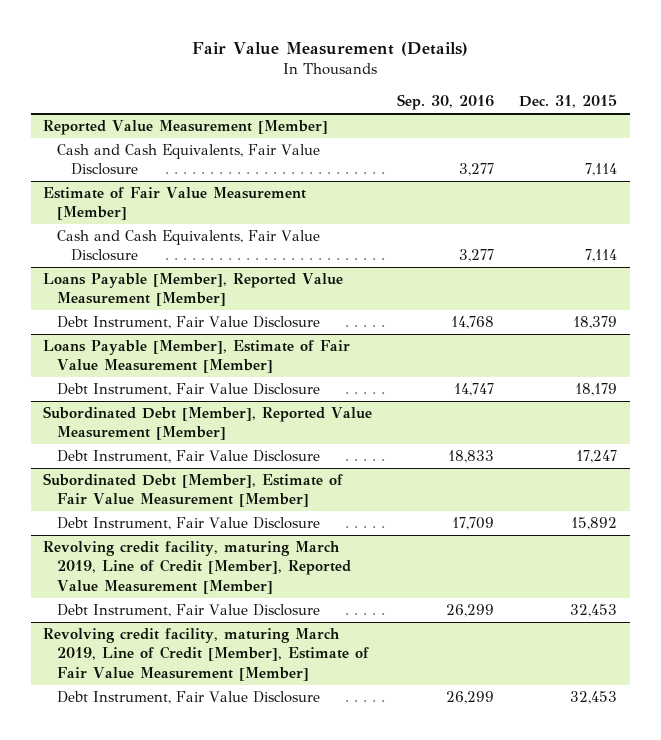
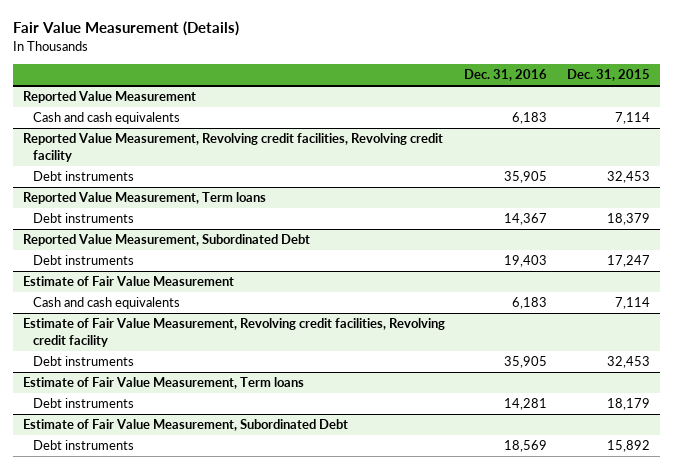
- | Sep. 30, 2016 | Dec. 31, 2015
+ | Dec. 31, 2016 | Dec. 31, 2015
- Reported Value Measurement [Member]
- Cash and Cash Equivalents, Fair Value Disclosure | 3,277 | 7,114
- Estimate of Fair Value Measurement [Member]
- Cash and Cash Equivalents, Fair Value Disclosure | 3,277 | 7,114
- Loans Payable [Member], Reported Value Measurement [Member]
- Debt Instrument, Fair Value Disclosure | 14,768 | 18,379
- Loans Payable [Member], Estimate of Fair Value Measurement [Member]
- Debt Instrument, Fair Value Disclosure | 14,747 | 18,179
- Subordinated Debt [Member], Reported Value Measurement [Member]
- Debt Instrument, Fair Value Disclosure | 18,833 | 17,247
- Subordinated Debt [Member], Estimate of Fair Value Measurement [Member]
- Debt Instrument, Fair Value Disclosure | 17,709 | 15,892
- Revolving credit facility, maturing March 2019, Line of Credit [Member], Reported Value Measurement [Member]
- Debt Instrument, Fair Value Disclosure | 26,299 | 32,453
- Revolving credit facility, maturing March 2019, Line of Credit [Member], Estimate of Fair Value Measurement [Member]
- Debt Instrument, Fair Value Disclosure | 26,299 | 32,453
+ Reported Value Measurement
+ Cash and cash equivalents | 6,183 | 7,114
+ Reported Value Measurement, Revolving credit facilities, Revolving credit facility
+ Debt instruments | 35,905 | 32,453
+ Reported Value Measurement, Term loans
+ Debt instruments | 14,367 | 18,379
+ Reported Value Measurement, Subordinated Debt
+ Debt instruments | 19,403 | 17,247
+ Estimate of Fair Value Measurement
+ Cash and cash equivalents | 6,183 | 7,114
+ Estimate of Fair Value Measurement, Revolving credit facilities, Revolving credit facility
+ Debt instruments | 35,905 | 32,453
+ Estimate of Fair Value Measurement, Term loans
+ Debt instruments | 14,281 | 18,179
+ Estimate of Fair Value Measurement, Subordinated Debt
+ Debt instruments | 18,569 | 15,892

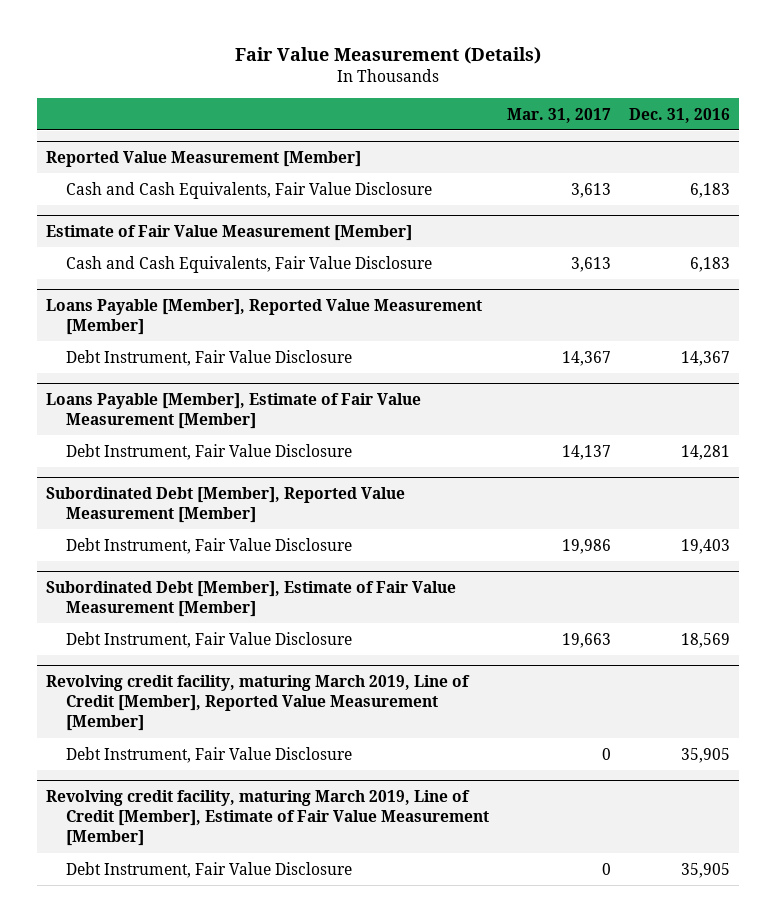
- | Dec. 31, 2016 | Dec. 31, 2015
+ | Mar. 31, 2017 | Dec. 31, 2016
- Reported Value Measurement
- Cash and cash equivalents | 6,183 | 7,114
- Reported Value Measurement, Revolving credit facilities, Revolving credit facility
- Debt instruments | 35,905 | 32,453
- Reported Value Measurement, Term loans
- Debt instruments | 14,367 | 18,379
- Reported Value Measurement, Subordinated Debt
- Debt instruments | 19,403 | 17,247
- Estimate of Fair Value Measurement
- Cash and cash equivalents | 6,183 | 7,114
- Estimate of Fair Value Measurement, Revolving credit facilities, Revolving credit facility
- Debt instruments | 35,905 | 32,453
- Estimate of Fair Value Measurement, Term loans
- Debt instruments | 14,281 | 18,179
- Estimate of Fair Value Measurement, Subordinated Debt
- Debt instruments | 18,569 | 15,892
+ Reported Value Measurement [Member]
+ Cash and Cash Equivalents, Fair Value Disclosure | 3,613 | 6,183
+ Estimate of Fair Value Measurement [Member]
+ Cash and Cash Equivalents, Fair Value Disclosure | 3,613 | 6,183
+ Loans Payable [Member], Reported Value Measurement [Member]
+ Debt Instrument, Fair Value Disclosure | 14,367 | 14,367
+ Loans Payable [Member], Estimate of Fair Value Measurement [Member]
+ Debt Instrument, Fair Value Disclosure | 14,137 | 14,281
+ Subordinated Debt [Member], Reported Value Measurement [Member]
+ Debt Instrument, Fair Value Disclosure | 19,986 | 19,403
+ Subordinated Debt [Member], Estimate of Fair Value Measurement [Member]
+ Debt Instrument, Fair Value Disclosure | 19,663 | 18,569
+ Revolving credit facility, maturing March 2019, Line of Credit [Member], Reported Value Measurement [Member]
+ Debt Instrument, Fair Value Disclosure | 0 | 35,905
+ Revolving credit facility, maturing March 2019, Line of Credit [Member], Estimate of Fair Value Measurement [Member]
+ Debt Instrument, Fair Value Disclosure | 0 | 35,905

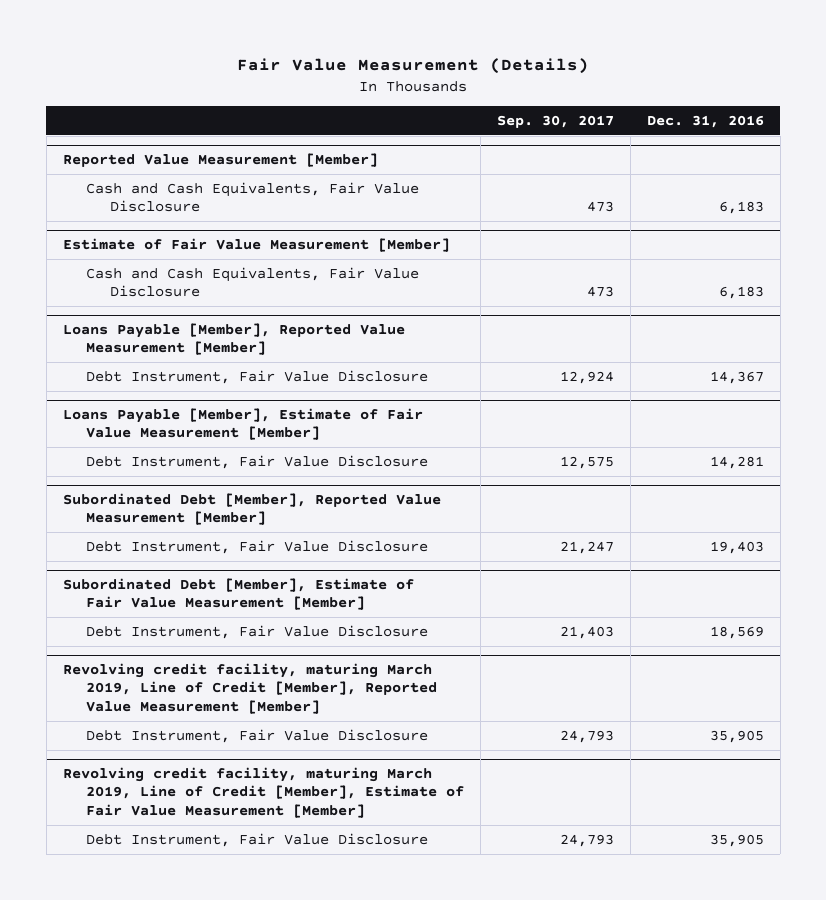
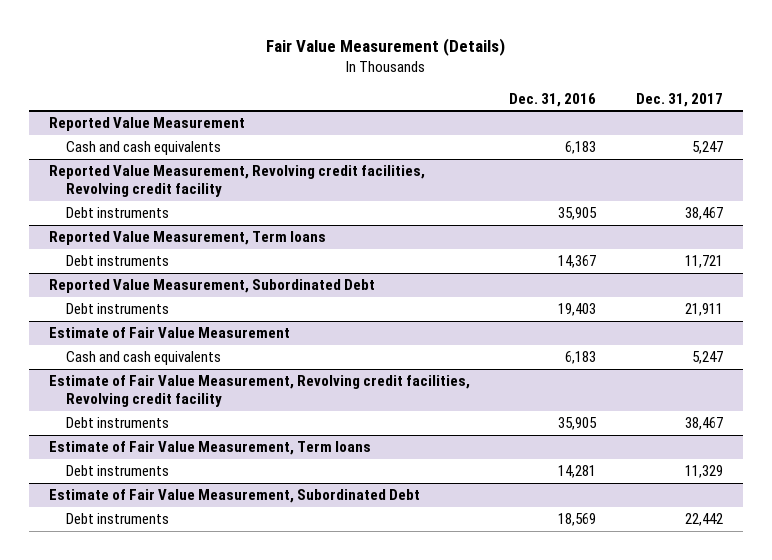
- | Sep. 30, 2017 | Dec. 31, 2016
+ | Dec. 31, 2016 | Dec. 31, 2017
- Reported Value Measurement [Member]
- Cash and Cash Equivalents, Fair Value Disclosure | 473 | 6,183
- Estimate of Fair Value Measurement [Member]
- Cash and Cash Equivalents, Fair Value Disclosure | 473 | 6,183
- Loans Payable [Member], Reported Value Measurement [Member]
- Debt Instrument, Fair Value Disclosure | 12,924 | 14,367
- Loans Payable [Member], Estimate of Fair Value Measurement [Member]
- Debt Instrument, Fair Value Disclosure | 12,575 | 14,281
- Subordinated Debt [Member], Reported Value Measurement [Member]
- Debt Instrument, Fair Value Disclosure | 21,247 | 19,403
- Subordinated Debt [Member], Estimate of Fair Value Measurement [Member]
- Debt Instrument, Fair Value Disclosure | 21,403 | 18,569
- Revolving credit facility, maturing March 2019, Line of Credit [Member], Reported Value Measurement [Member]
- Debt Instrument, Fair Value Disclosure | 24,793 | 35,905
- Revolving credit facility, maturing March 2019, Line of Credit [Member], Estimate of Fair Value Measurement [Member]
- Debt Instrument, Fair Value Disclosure | 24,793 | 35,905
+ Reported Value Measurement
+ Cash and cash equivalents | 6,183 | 5,247
+ Reported Value Measurement, Revolving credit facilities, Revolving credit facility
+ Debt instruments | 35,905 | 38,467
+ Reported Value Measurement, Term loans
+ Debt instruments | 14,367 | 11,721
+ Reported Value Measurement, Subordinated Debt
+ Debt instruments | 19,403 | 21,911
+ Estimate of Fair Value Measurement
+ Cash and cash equivalents | 6,183 | 5,247
+ Estimate of Fair Value Measurement, Revolving credit facilities, Revolving credit facility
+ Debt instruments | 35,905 | 38,467
+ Estimate of Fair Value Measurement, Term loans
+ Debt instruments | 14,281 | 11,329
+ Estimate of Fair Value Measurement, Subordinated Debt
+ Debt instruments | 18,569 | 22,442

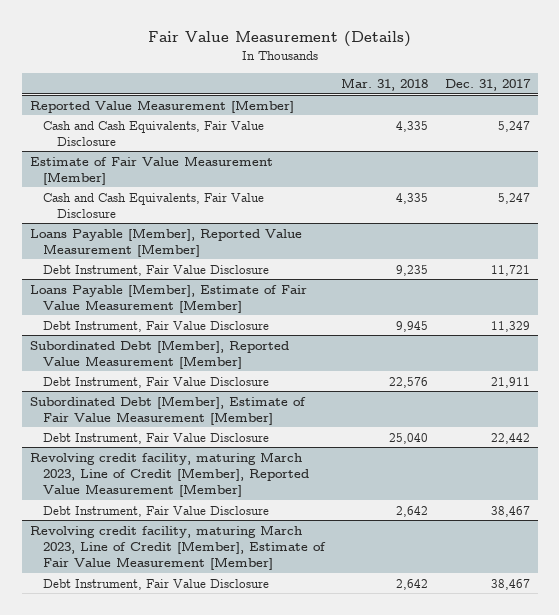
- | Dec. 31, 2016 | Dec. 31, 2017
+ | Mar. 31, 2018 | Dec. 31, 2017
- Reported Value Measurement
- Cash and cash equivalents | 6,183 | 5,247
- Reported Value Measurement, Revolving credit facilities, Revolving credit facility
- Debt instruments | 35,905 | 38,467
- Reported Value Measurement, Term loans
- Debt instruments | 14,367 | 11,721
- Reported Value Measurement, Subordinated Debt
- Debt instruments | 19,403 | 21,911
- Estimate of Fair Value Measurement
- Cash and cash equivalents | 6,183 | 5,247
- Estimate of Fair Value Measurement, Revolving credit facilities, Revolving credit facility
- Debt instruments | 35,905 | 38,467
- Estimate of Fair Value Measurement, Term loans
- Debt instruments | 14,281 | 11,329
- Estimate of Fair Value Measurement, Subordinated Debt
- Debt instruments | 18,569 | 22,442
+ Reported Value Measurement [Member]
+ Cash and Cash Equivalents, Fair Value Disclosure | 4,335 | 5,247
+ Estimate of Fair Value Measurement [Member]
+ Cash and Cash Equivalents, Fair Value Disclosure | 4,335 | 5,247
+ Loans Payable [Member], Reported Value Measurement [Member]
+ Debt Instrument, Fair Value Disclosure | 9,235 | 11,721
+ Loans Payable [Member], Estimate of Fair Value Measurement [Member]
+ Debt Instrument, Fair Value Disclosure | 9,945 | 11,329
+ Subordinated Debt [Member], Reported Value Measurement [Member]
+ Debt Instrument, Fair Value Disclosure | 22,576 | 21,911
+ Subordinated Debt [Member], Estimate of Fair Value Measurement [Member]
+ Debt Instrument, Fair Value Disclosure | 25,040 | 22,442
+ Revolving credit facility, maturing March 2023, Line of Credit [Member], Reported Value Measurement [Member]
+ Debt Instrument, Fair Value Disclosure | 2,642 | 38,467
+ Revolving credit facility, maturing March 2023, Line of Credit [Member], Estimate of Fair Value Measurement [Member]
+ Debt Instrument, Fair Value Disclosure | 2,642 | 38,467

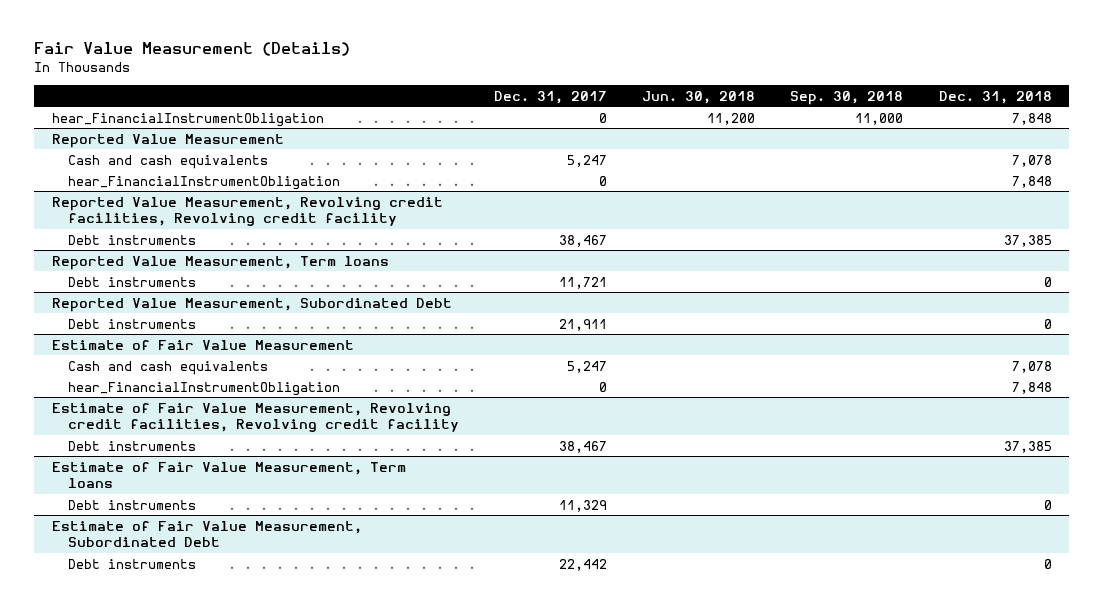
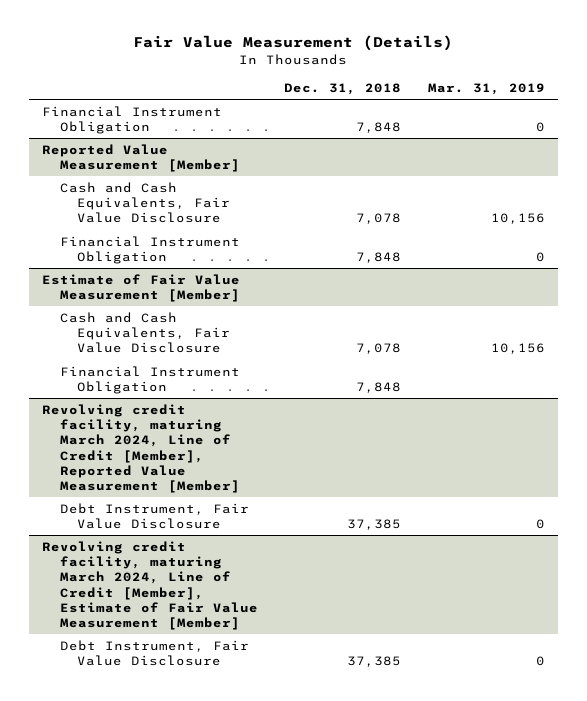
- | Dec. 31, 2017 | Jun. 30, 2018 | Sep. 30, 2018 | Dec. 31, 2018
+ | Dec. 31, 2018 | Mar. 31, 2019
- hear_FinancialInstrumentObligation | 0 | 11,200 | 11,000 | 7,848
- Reported Value Measurement
- Cash and cash equivalents | 5,247 | | | 7,078
- hear_FinancialInstrumentObligation | 0 | | | 7,848
- Reported Value Measurement, Revolving credit facilities, Revolving credit facility
- Debt instruments | 38,467 | | | 37,385
- Reported Value Measurement, Term loans
- Debt instruments | 11,721 | | | 0
- Reported Value Measurement, Subordinated Debt
- Debt instruments | 21,911 | | | 0
- Estimate of Fair Value Measurement
- Cash and cash equivalents | 5,247 | | | 7,078
- hear_FinancialInstrumentObligation | 0 | | | 7,848
- Estimate of Fair Value Measurement, Revolving credit facilities, Revolving credit facility
- Debt instruments | 38,467 | | | 37,385
- Estimate of Fair Value Measurement, Term loans
- Debt instruments | 11,329 | | | 0
- Estimate of Fair Value Measurement, Subordinated Debt
- Debt instruments | 22,442 | | | 0
+ Financial Instrument Obligation | 7,848 | 0
+ Reported Value Measurement [Member]
+ Cash and Cash Equivalents, Fair Value Disclosure | 7,078 | 10,156
+ Financial Instrument Obligation | 7,848 | 0
+ Estimate of Fair Value Measurement [Member]
+ Cash and Cash Equivalents, Fair Value Disclosure | 7,078 | 10,156
+ Financial Instrument Obligation | 7,848 |
+ Revolving credit facility, maturing March 2024, Line of Credit [Member], Reported Value Measurement [Member]
+ Debt Instrument, Fair Value Disclosure | 37,385 | 0
+ Revolving credit facility, maturing March 2024, Line of Credit [Member], Estimate of Fair Value Measurement [Member]
+ Debt Instrument, Fair Value Disclosure | 37,385 | 0

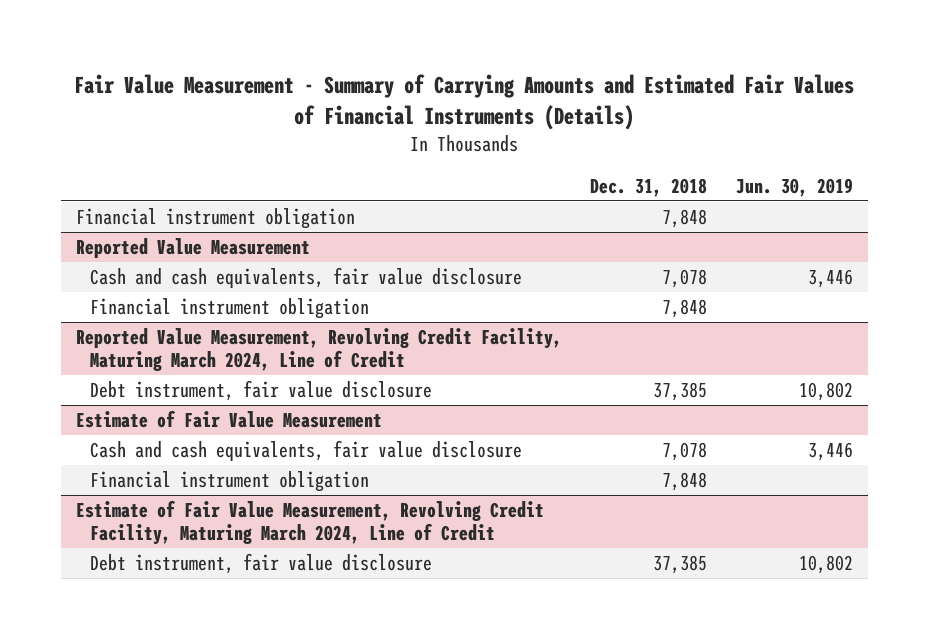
- Fair Value Measurement (Details)
+ Fair Value Measurement - Summary of Carrying Amounts and Estimated Fair Values of Financial Instruments (Details)
- | Dec. 31, 2018 | Mar. 31, 2019
+ | Dec. 31, 2018 | Jun. 30, 2019
- Financial Instrument Obligation | 7,848 | 0
- Reported Value Measurement [Member]
- Cash and Cash Equivalents, Fair Value Disclosure | 7,078 | 10,156
- Financial Instrument Obligation | 7,848 | 0
- Estimate of Fair Value Measurement [Member]
- Cash and Cash Equivalents, Fair Value Disclosure | 7,078 | 10,156
- Financial Instrument Obligation | 7,848 |
- Revolving credit facility, maturing March 2024, Line of Credit [Member], Reported Value Measurement [Member]
- Debt Instrument, Fair Value Disclosure | 37,385 | 0
- Revolving credit facility, maturing March 2024, Line of Credit [Member], Estimate of Fair Value Measurement [Member]
- Debt Instrument, Fair Value Disclosure | 37,385 | 0
+ Financial instrument obligation | 7,848 |
+ Reported Value Measurement
+ Cash and cash equivalents, fair value disclosure | 7,078 | 3,446
+ Financial instrument obligation | 7,848 |
+ Reported Value Measurement, Revolving Credit Facility, Maturing March 2024, Line of Credit
+ Debt instrument, fair value disclosure | 37,385 | 10,802
+ Estimate of Fair Value Measurement
+ Cash and cash equivalents, fair value disclosure | 7,078 | 3,446
+ Financial instrument obligation | 7,848 |
+ Estimate of Fair Value Measurement, Revolving Credit Facility, Maturing March 2024, Line of Credit
+ Debt instrument, fair value disclosure | 37,385 | 10,802

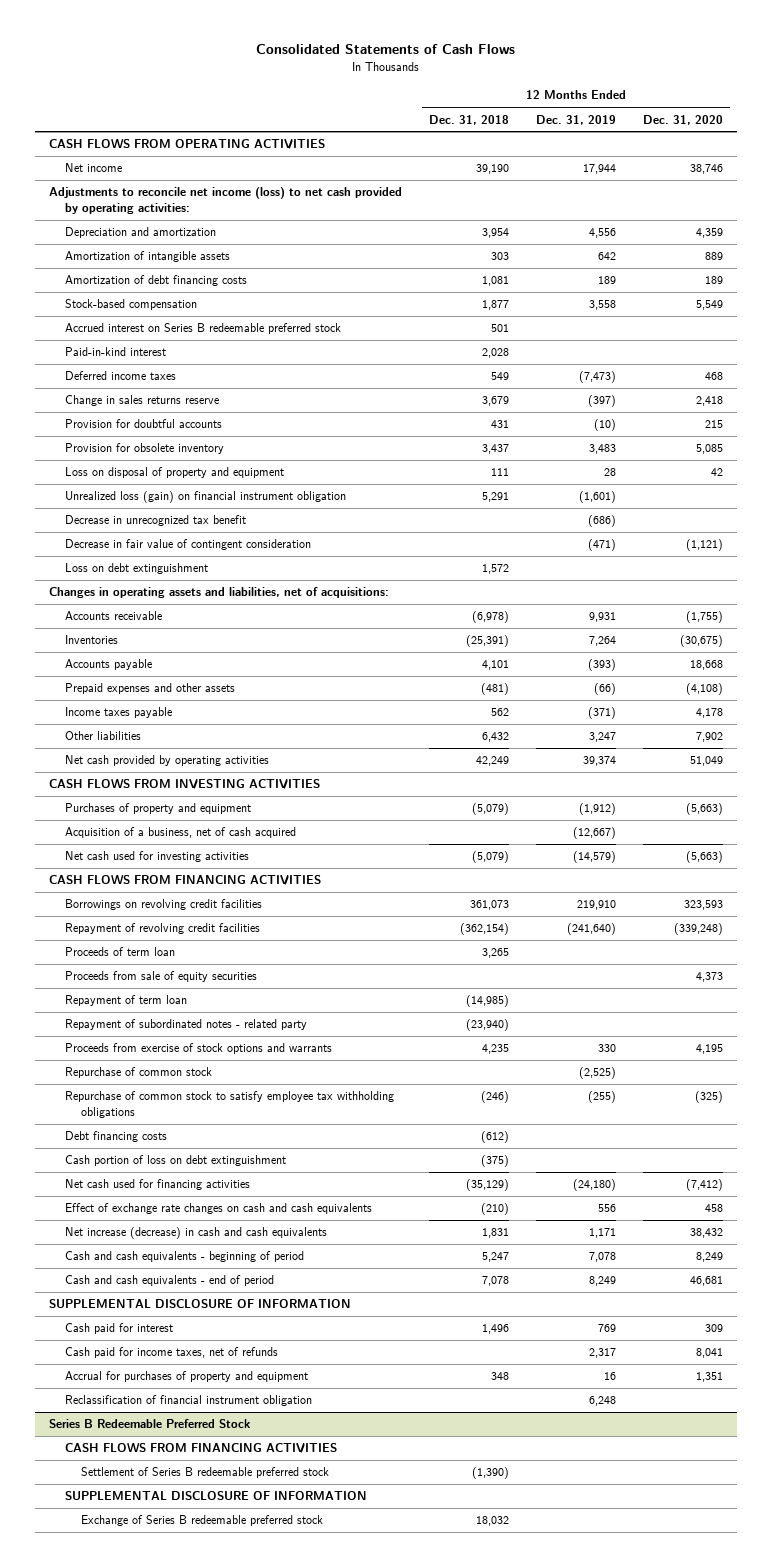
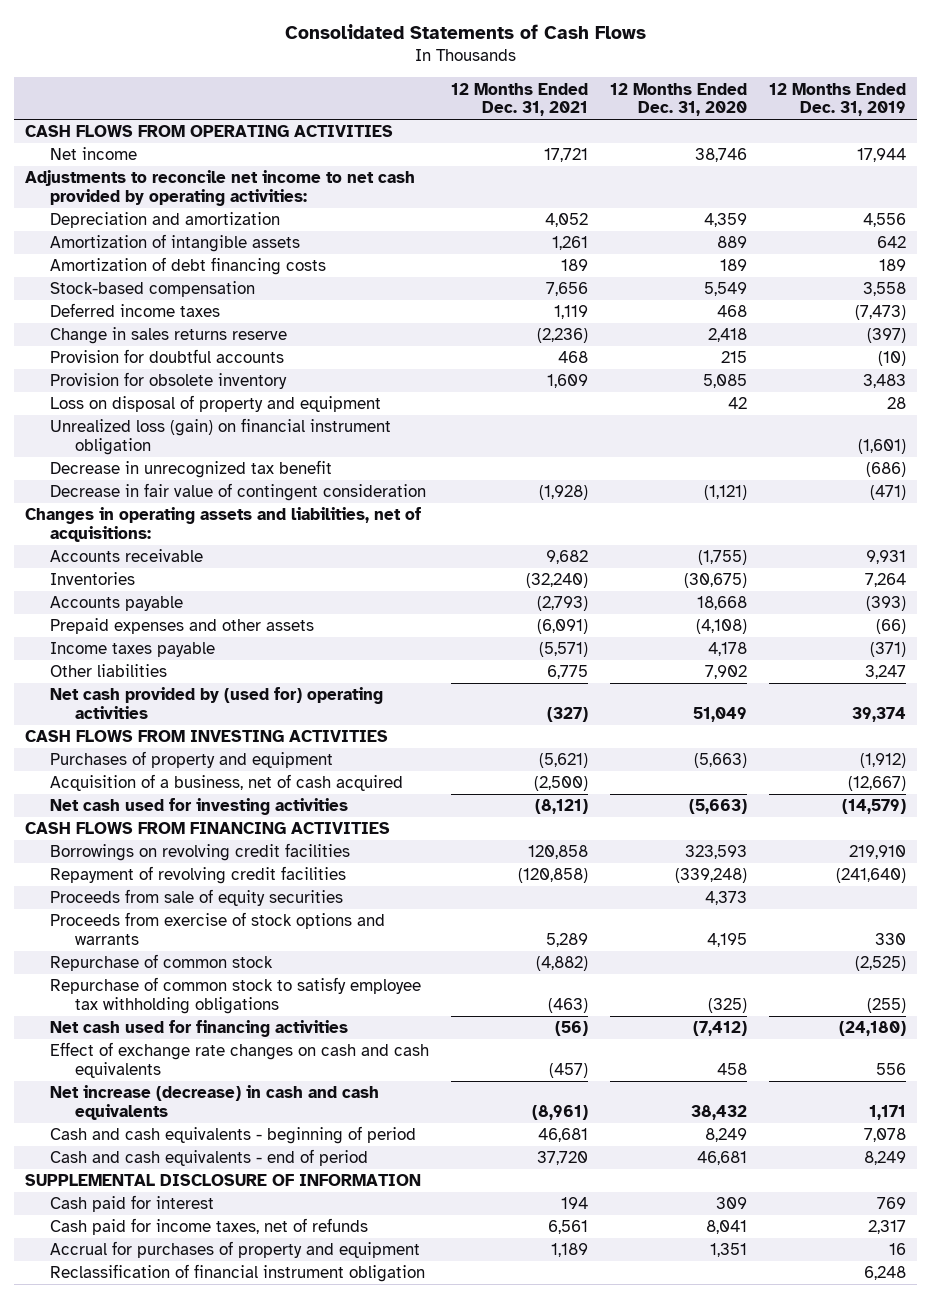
- | 12 Months Ended Dec. 31, 2018 | 12 Months Ended Dec. 31, 2019 | 12 Months Ended Dec. 31, 2020
+ | 12 Months Ended Dec. 31, 2021 | 12 Months Ended Dec. 31, 2020 | 12 Months Ended Dec. 31, 2019
- Adjustments to reconcile net income (loss) to net cash provided by operating activities:
+ Adjustments to reconcile net income to net cash provided by operating activities:
- Accrued interest on Series B redeemable preferred stock | 501 | |
- Paid-in-kind interest | 2,028 | |
- Loss on debt extinguishment | 1,572 | |
- Net cash provided by operating activities | 42,249 | 39,374 | 51,049
+ Net cash provided by (used for) operating activities | (327) | 51,049 | 39,374
- Proceeds of term loan | 3,265 | |
- Repayment of term loan | (14,985) | |
- Repayment of subordinated notes - related party | (23,940) | |
- Debt financing costs | (612) | |
- Cash portion of loss on debt extinguishment | (375) | |
- Series B Redeemable Preferred Stock
- CASH FLOWS FROM FINANCING ACTIVITIES
- Settlement of Series B redeemable preferred stock | (1,390) | |
- SUPPLEMENTAL DISCLOSURE OF INFORMATION
- Exchange of Series B redeemable preferred stock | 18,032 | |

